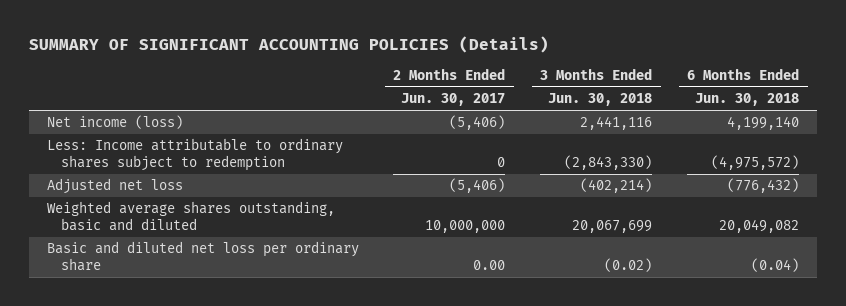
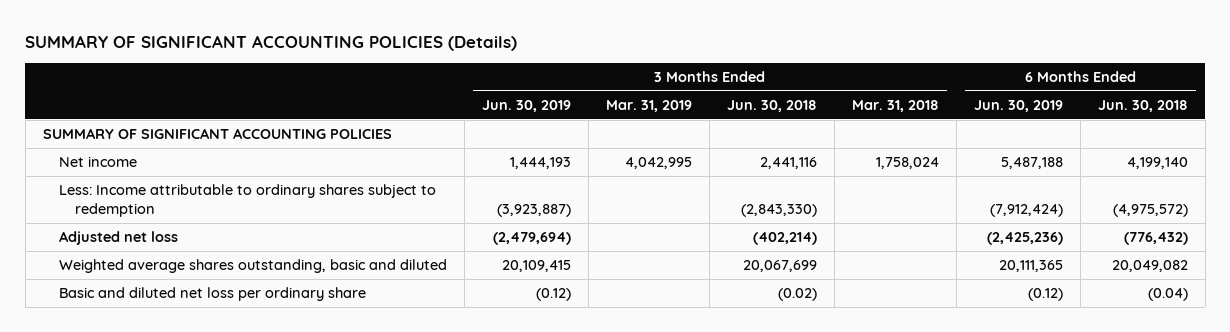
- | 2 Months Ended Jun. 30, 2017 | 3 Months Ended Jun. 30, 2018 | 6 Months Ended Jun. 30, 2018
+ | 3 Months Ended Jun. 30, 2019 | 3 Months Ended Mar. 31, 2019 | 3 Months Ended Jun. 30, 2018 | 3 Months Ended Mar. 31, 2018 | 6 Months Ended Jun. 30, 2019 | 6 Months Ended Jun. 30, 2018
- Net income (loss) | (5,406) | 2,441,116 | 4,199,140
+ SUMMARY OF SIGNIFICANT ACCOUNTING POLICIES
+ Net income | 1,444,193 | 4,042,995 | 2,441,116 | 1,758,024 | 5,487,188 | 4,199,140

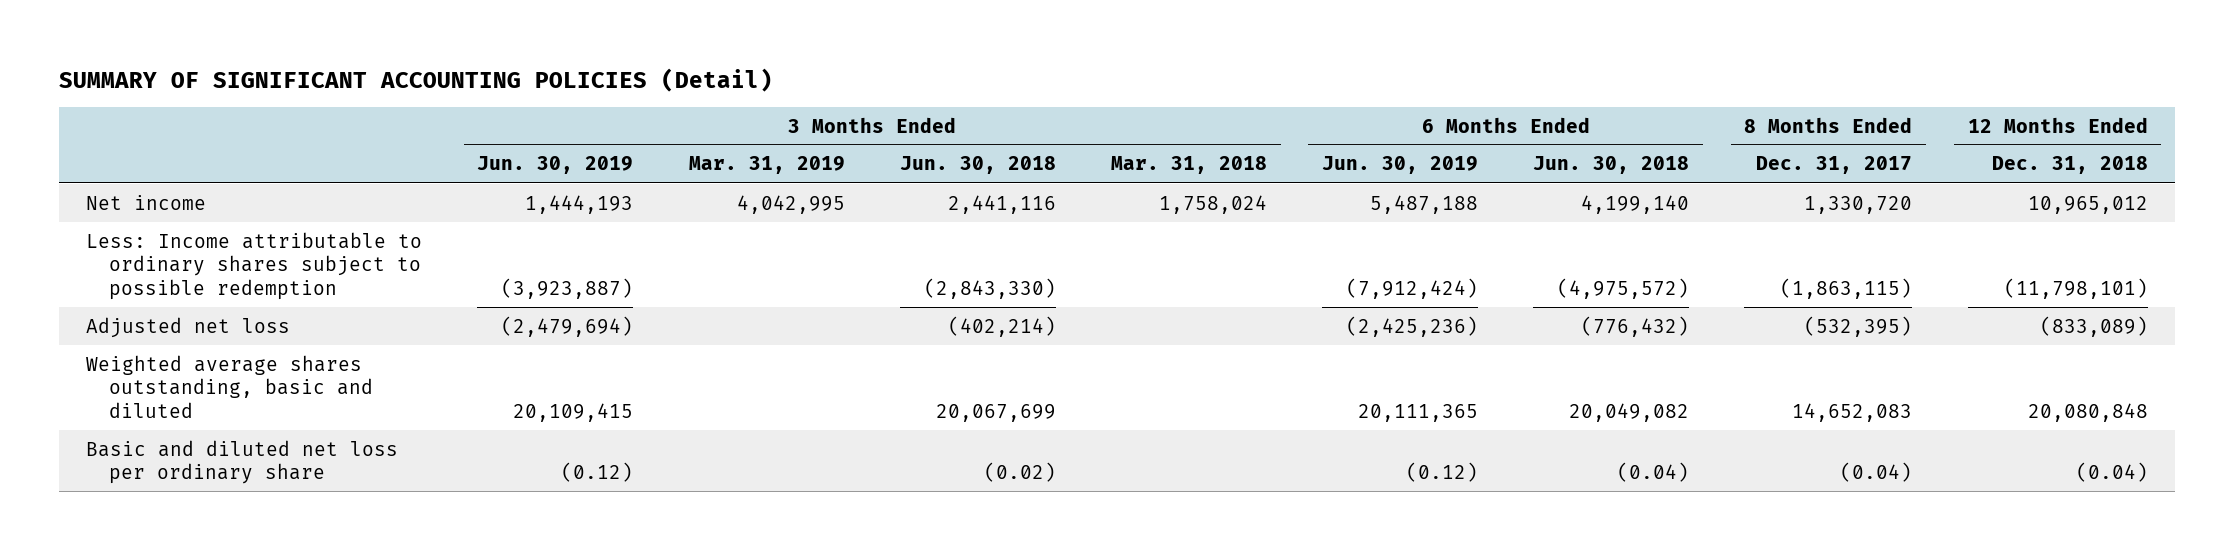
- SUMMARY OF SIGNIFICANT ACCOUNTING POLICIES (Details)
+ SUMMARY OF SIGNIFICANT ACCOUNTING POLICIES (Detail)
- | 3 Months Ended Jun. 30, 2019 | 3 Months Ended Mar. 31, 2019 | 3 Months Ended Jun. 30, 2018 | 3 Months Ended Mar. 31, 2018 | 6 Months Ended Jun. 30, 2019 | 6 Months Ended Jun. 30, 2018
+ | 3 Months Ended Jun. 30, 2019 | 3 Months Ended Mar. 31, 2019 | 3 Months Ended Jun. 30, 2018 | 3 Months Ended Mar. 31, 2018 | 6 Months Ended Jun. 30, 2019 | 6 Months Ended Jun. 30, 2018 | 8 Months Ended Dec. 31, 2017 | 12 Months Ended Dec. 31, 2018
- SUMMARY OF SIGNIFICANT ACCOUNTING POLICIES
- Less: Income attributable to ordinary shares subject to redemption | (3,923,887) | | (2,843,330) | | (7,912,424) | (4,975,572)
+ Less: Income attributable to ordinary shares subject to possible redemption | (3,923,887) | | (2,843,330) | | (7,912,424) | (4,975,572) | (1,863,115) | (11,798,101)

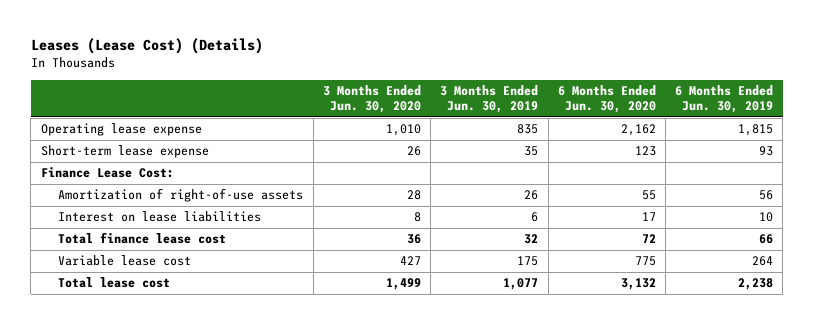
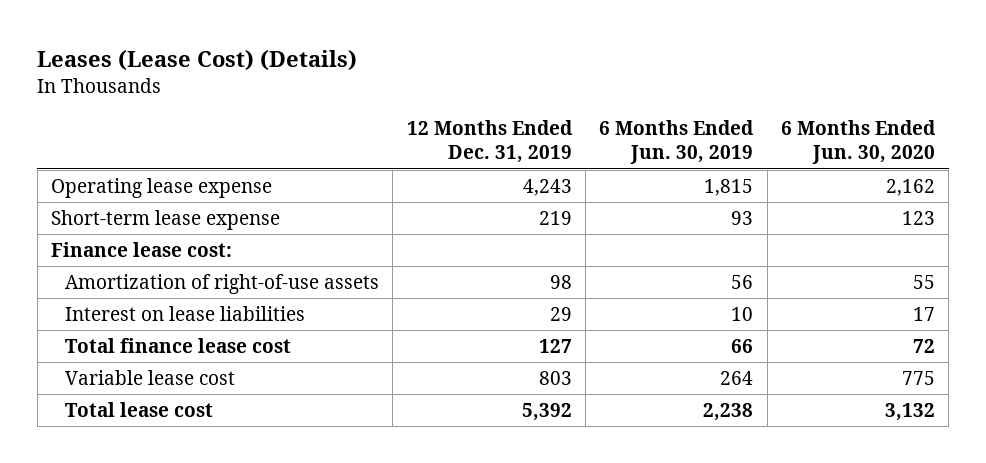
- | 3 Months Ended Jun. 30, 2020 | 3 Months Ended Jun. 30, 2019 | 6 Months Ended Jun. 30, 2020 | 6 Months Ended Jun. 30, 2019
+ | 12 Months Ended Dec. 31, 2019 | 6 Months Ended Jun. 30, 2019 | 6 Months Ended Jun. 30, 2020
- Finance Lease Cost:
+ Finance lease cost:

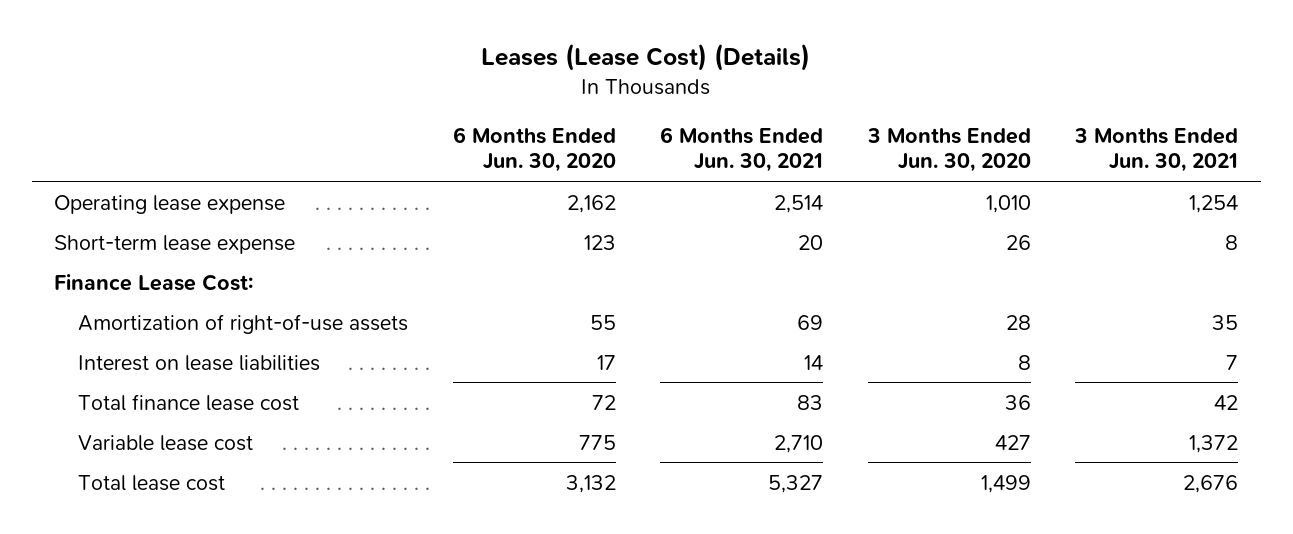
- | 12 Months Ended Dec. 31, 2019 | 6 Months Ended Jun. 30, 2019 | 6 Months Ended Jun. 30, 2020
+ | 6 Months Ended Jun. 30, 2020 | 6 Months Ended Jun. 30, 2021 | 3 Months Ended Jun. 30, 2020 | 3 Months Ended Jun. 30, 2021
- Finance lease cost:
+ Finance Lease Cost:

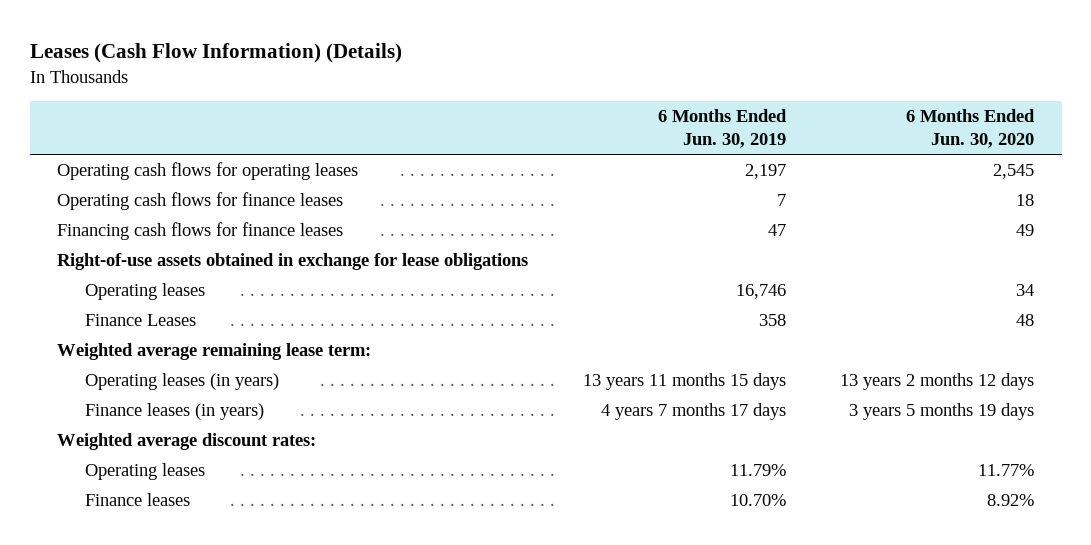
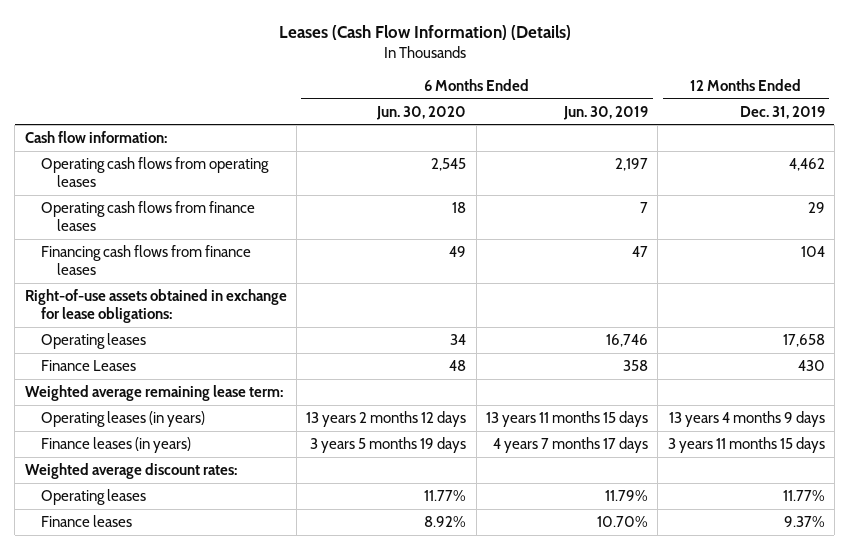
- | 6 Months Ended Jun. 30, 2019 | 6 Months Ended Jun. 30, 2020
+ | 6 Months Ended Jun. 30, 2020 | 6 Months Ended Jun. 30, 2019 | 12 Months Ended Dec. 31, 2019
- Operating cash flows for operating leases | 2,197 | 2,545
- Operating cash flows for finance leases | 7 | 18
- Financing cash flows for finance leases | 47 | 49
- Right-of-use assets obtained in exchange for lease obligations
+ Cash flow information:
+ Operating cash flows from operating leases | 2,545 | 2,197 | 4,462
+ Operating cash flows from finance leases | 18 | 7 | 29
+ Financing cash flows from finance leases | 49 | 47 | 104
+ Right-of-use assets obtained in exchange for lease obligations:

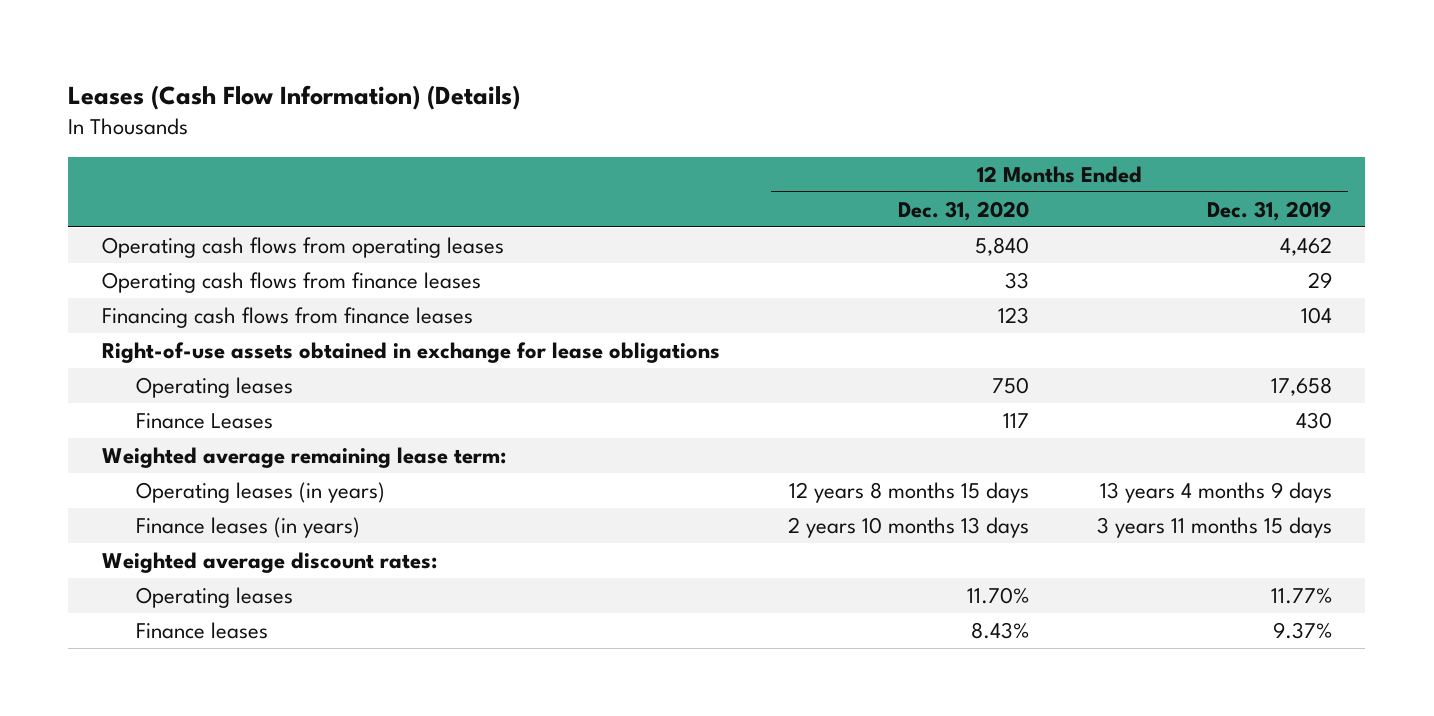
- | 6 Months Ended Jun. 30, 2020 | 6 Months Ended Jun. 30, 2019 | 12 Months Ended Dec. 31, 2019
+ | 12 Months Ended Dec. 31, 2020 | 12 Months Ended Dec. 31, 2019
- Cash flow information:
- Right-of-use assets obtained in exchange for lease obligations:
+ Right-of-use assets obtained in exchange for lease obligations

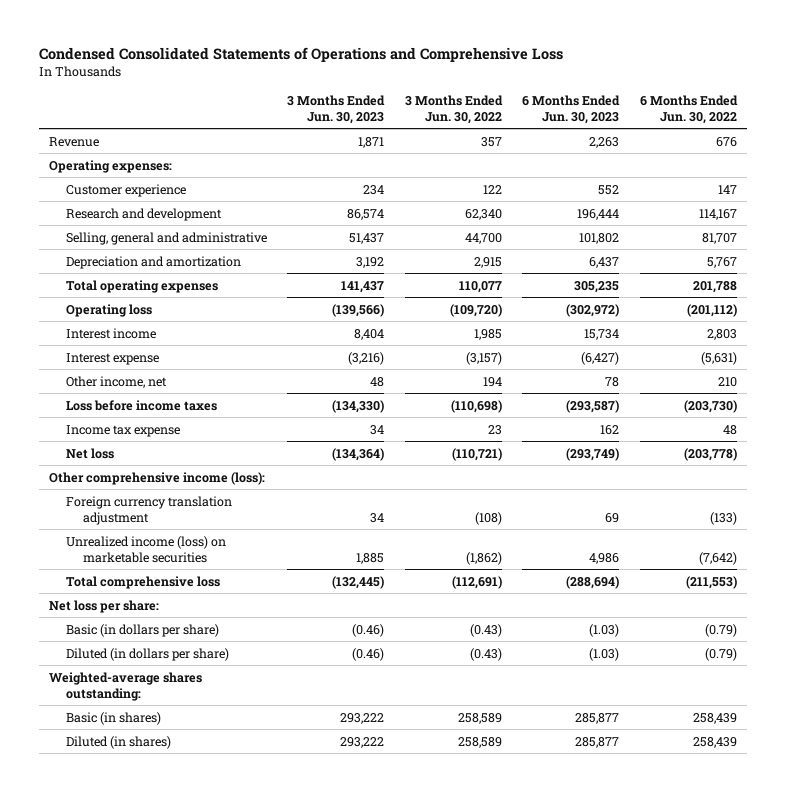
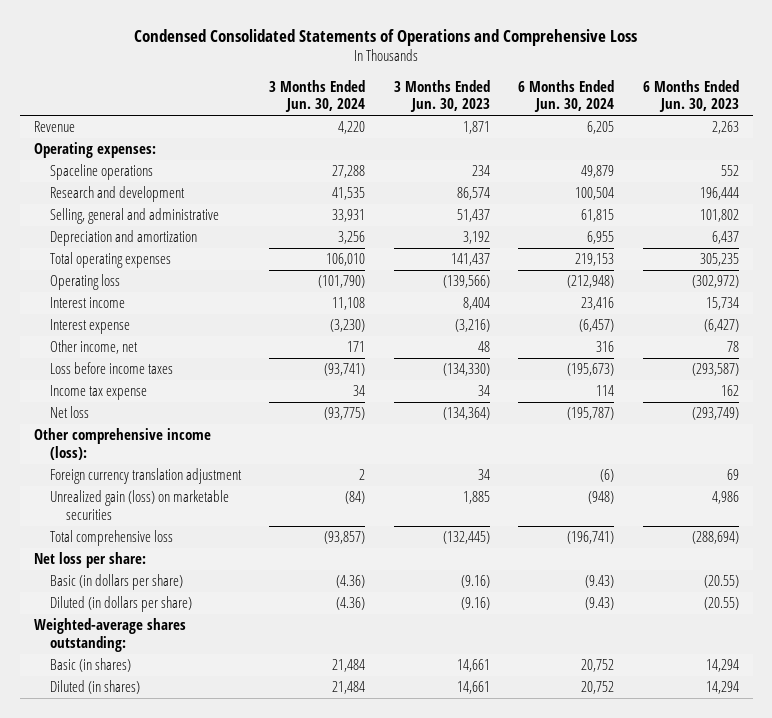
- | 3 Months Ended Jun. 30, 2023 | 3 Months Ended Jun. 30, 2022 | 6 Months Ended Jun. 30, 2023 | 6 Months Ended Jun. 30, 2022
+ | 3 Months Ended Jun. 30, 2024 | 3 Months Ended Jun. 30, 2023 | 6 Months Ended Jun. 30, 2024 | 6 Months Ended Jun. 30, 2023
- Customer experience | 234 | 122 | 552 | 147
+ Spaceline operations | 27,288 | 234 | 49,879 | 552
- Unrealized income (loss) on marketable securities | 1,885 | (1,862) | 4,986 | (7,642)
+ Unrealized gain (loss) on marketable securities | (84) | 1,885 | (948) | 4,986
- Basic (in dollars per share) | (0.46) | (0.43) | (1.03) | (0.79)
- Diluted (in dollars per share) | (0.46) | (0.43) | (1.03) | (0.79)
+ Basic (in dollars per share) | (4.36) | (9.16) | (9.43) | (20.55)
+ Diluted (in dollars per share) | (4.36) | (9.16) | (9.43) | (20.55)
- Basic (in shares) | 293,222 | 258,589 | 285,877 | 258,439
- Diluted (in shares) | 293,222 | 258,589 | 285,877 | 258,439
+ Basic (in shares) | 21,484 | 14,661 | 20,752 | 14,294
+ Diluted (in shares) | 21,484 | 14,661 | 20,752 | 14,294

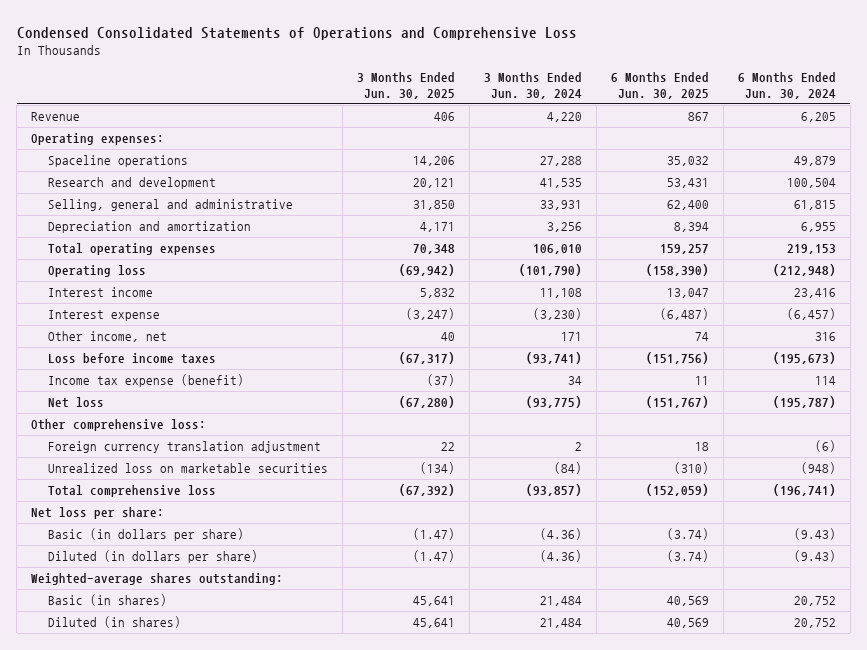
- | 3 Months Ended Jun. 30, 2024 | 3 Months Ended Jun. 30, 2023 | 6 Months Ended Jun. 30, 2024 | 6 Months Ended Jun. 30, 2023
+ | 3 Months Ended Jun. 30, 2025 | 3 Months Ended Jun. 30, 2024 | 6 Months Ended Jun. 30, 2025 | 6 Months Ended Jun. 30, 2024
- Income tax expense | 34 | 34 | 114 | 162
+ Income tax expense (benefit) | (37) | 34 | 11 | 114
- Other comprehensive income (loss):
+ Other comprehensive loss:
- Unrealized gain (loss) on marketable securities | (84) | 1,885 | (948) | 4,986
+ Unrealized loss on marketable securities | (134) | (84) | (310) | (948)

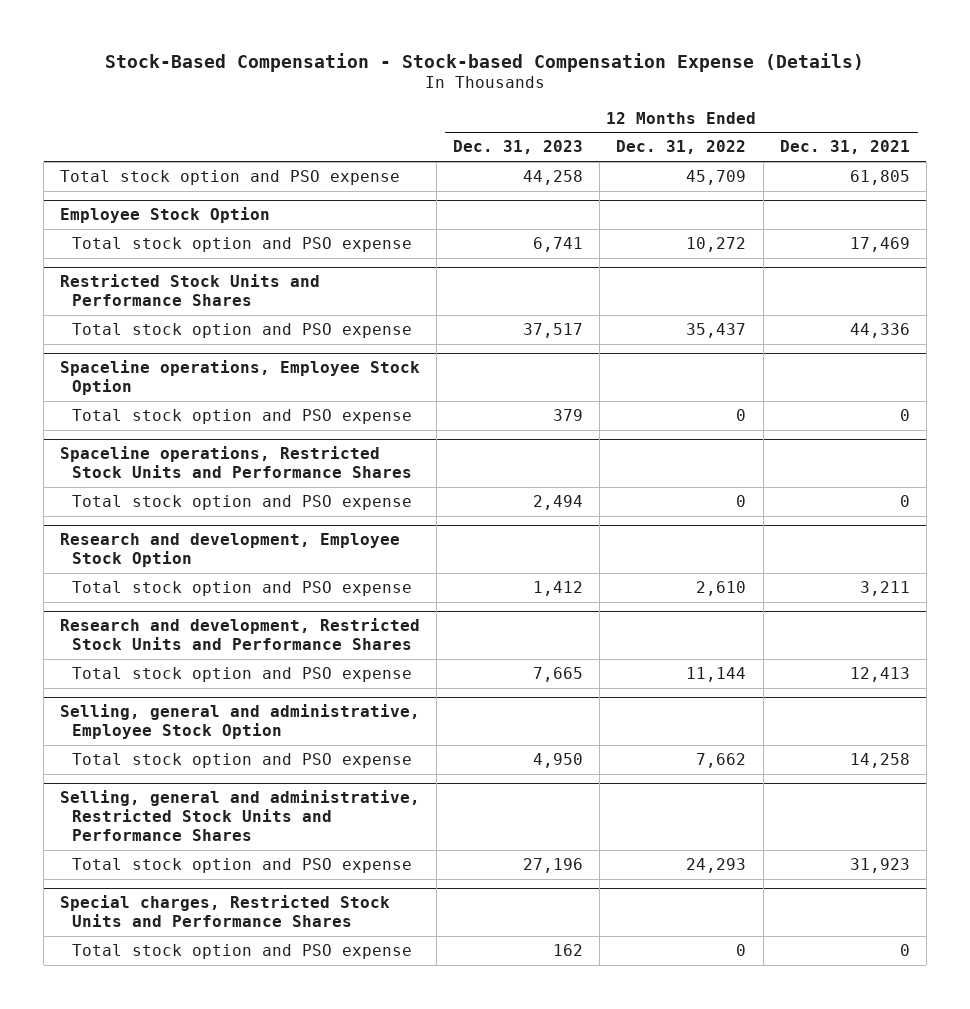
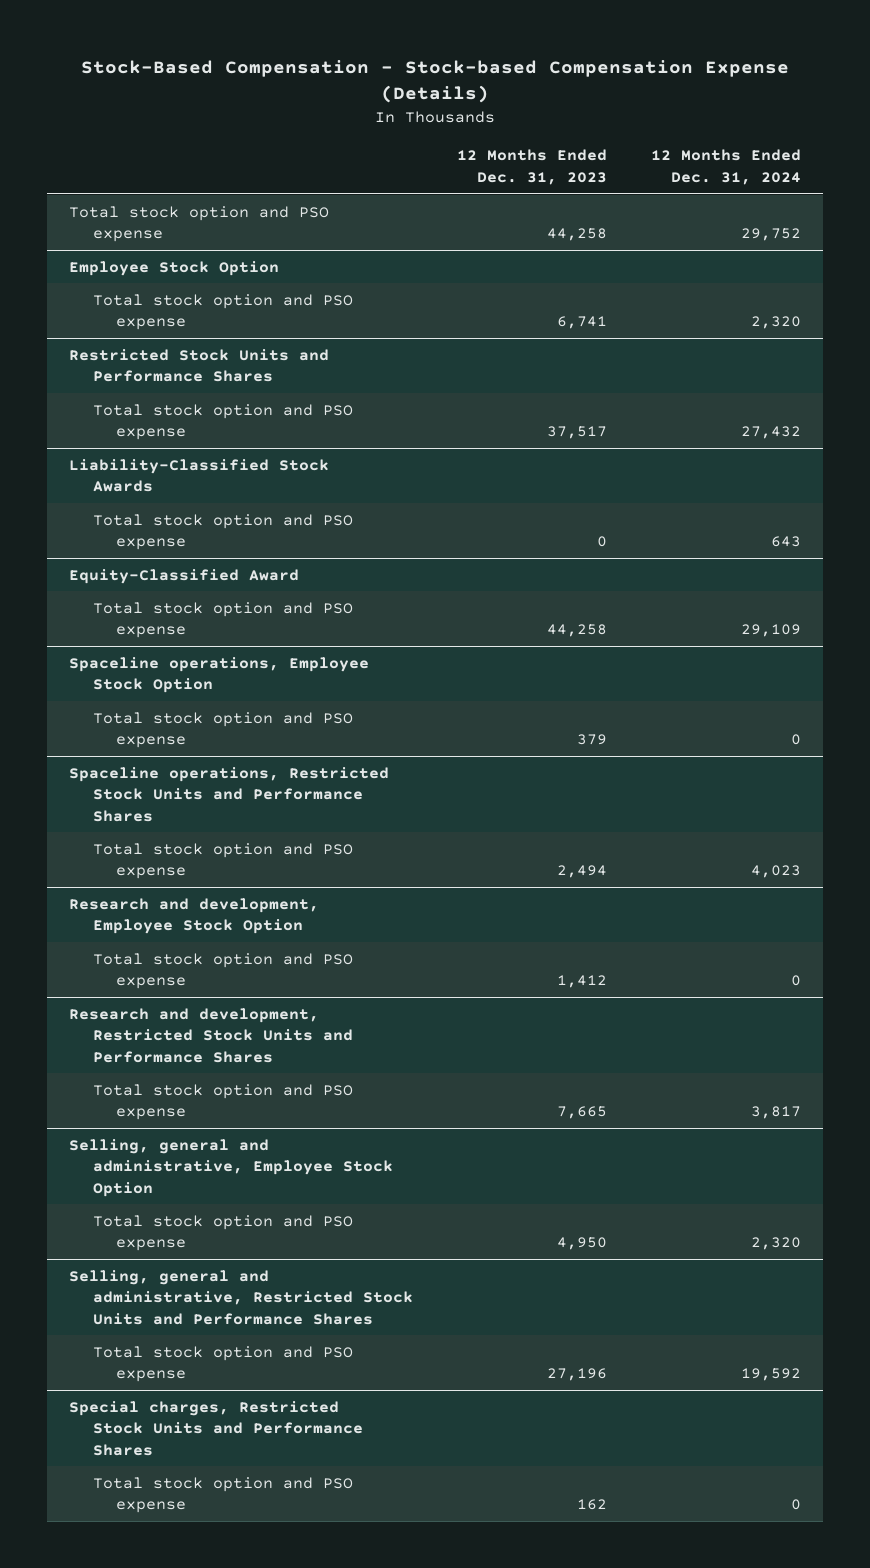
- | 12 Months Ended Dec. 31, 2023 | 12 Months Ended Dec. 31, 2022 | 12 Months Ended Dec. 31, 2021
+ | 12 Months Ended Dec. 31, 2023 | 12 Months Ended Dec. 31, 2024
+ Liability-Classified Stock Awards
+ Total stock option and PSO expense | 0 | 643
+ Equity-Classified Award
+ Total stock option and PSO expense | 44,258 | 29,109

